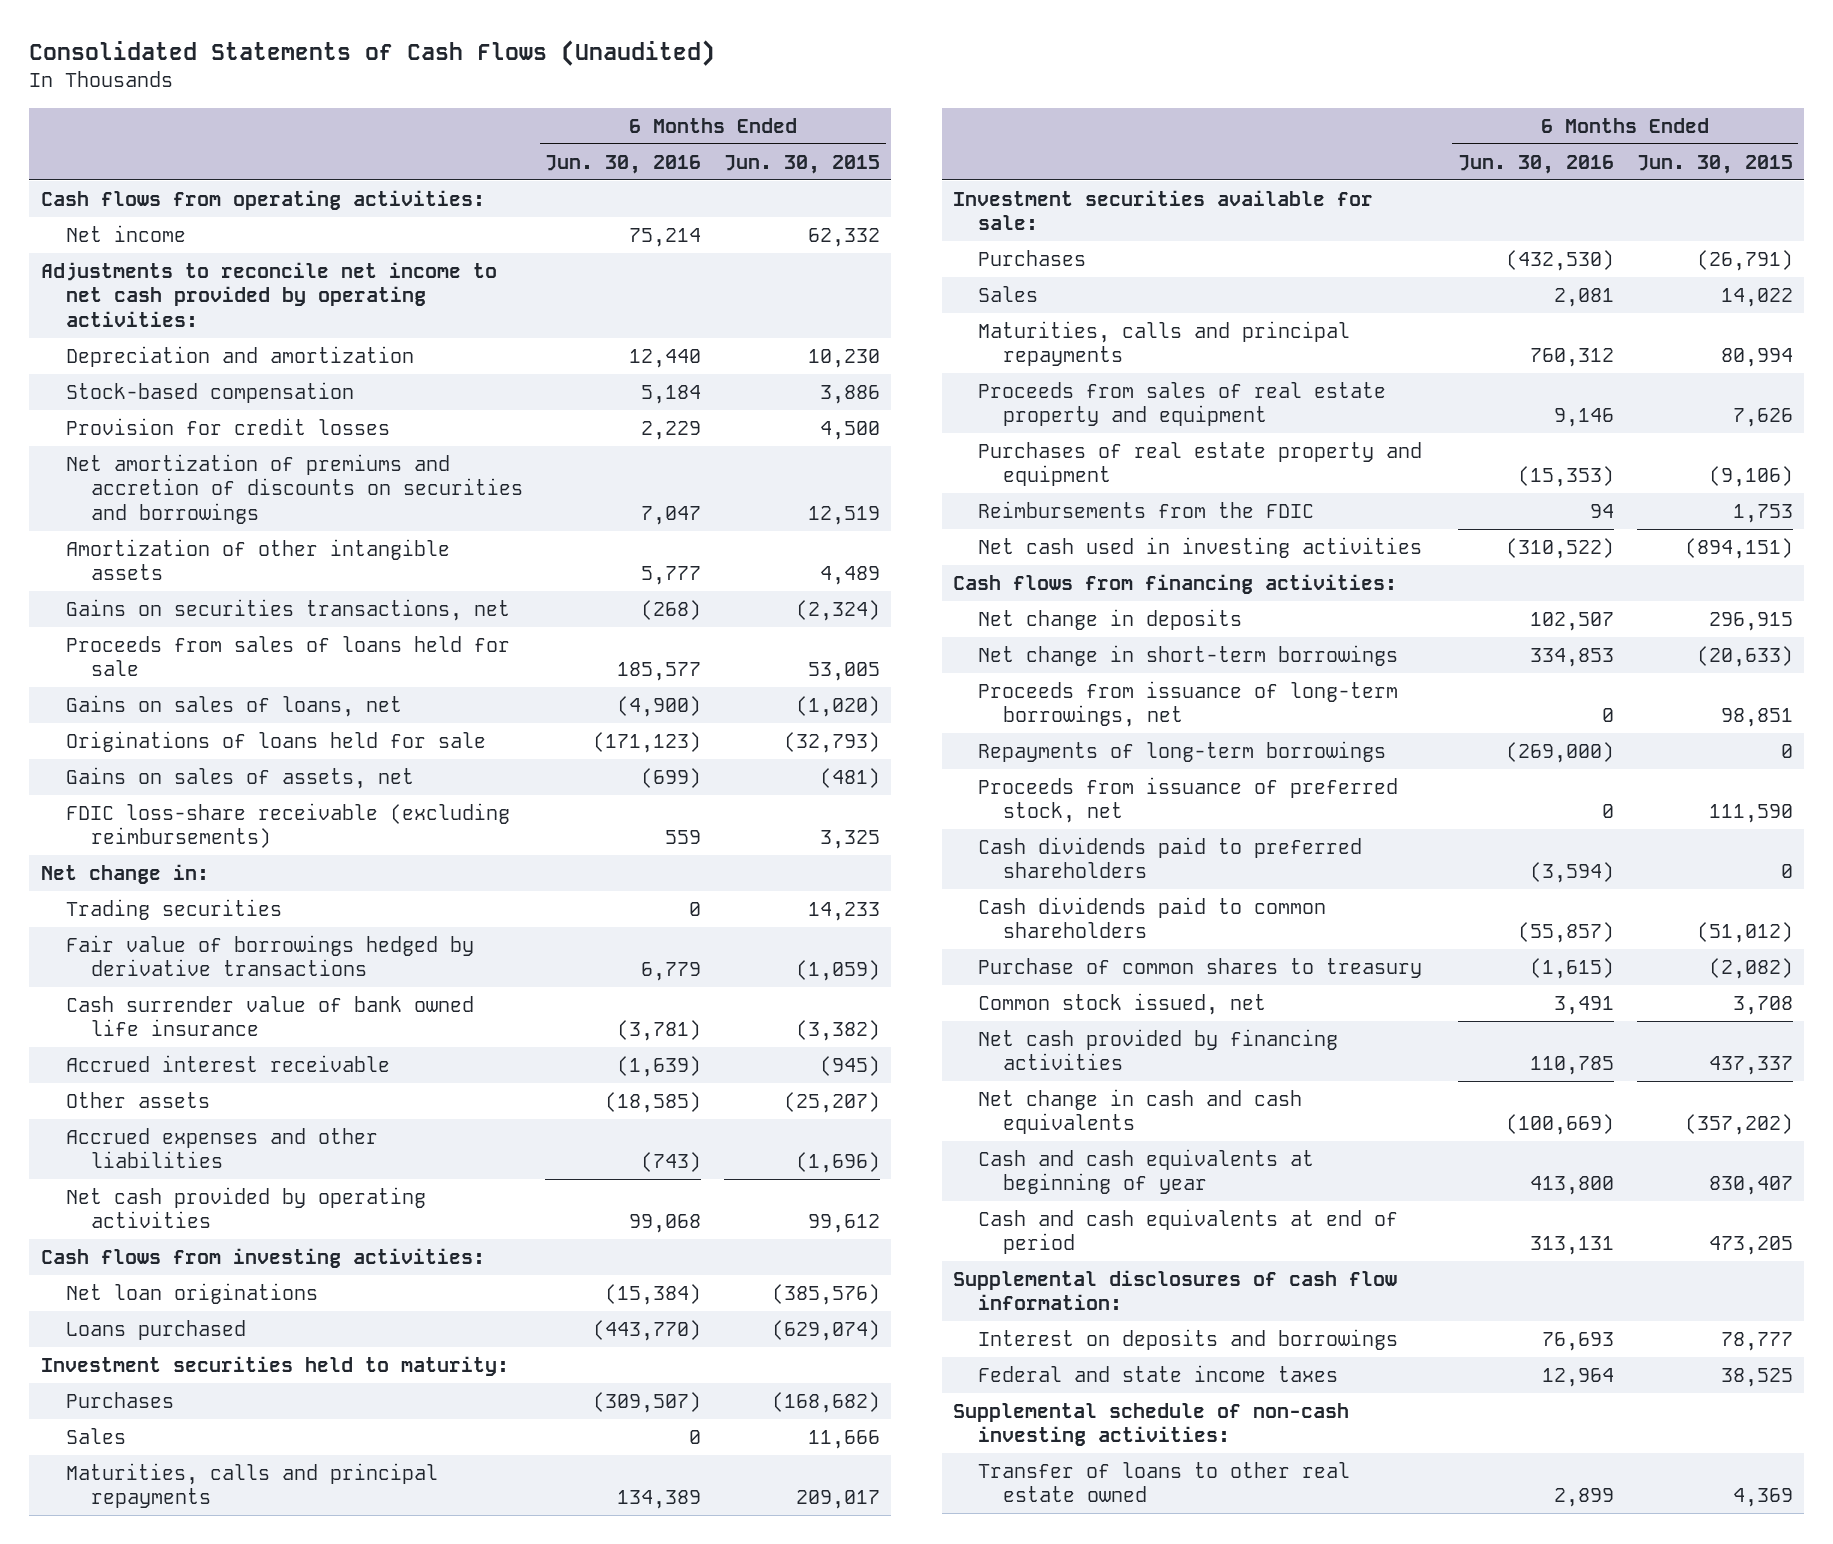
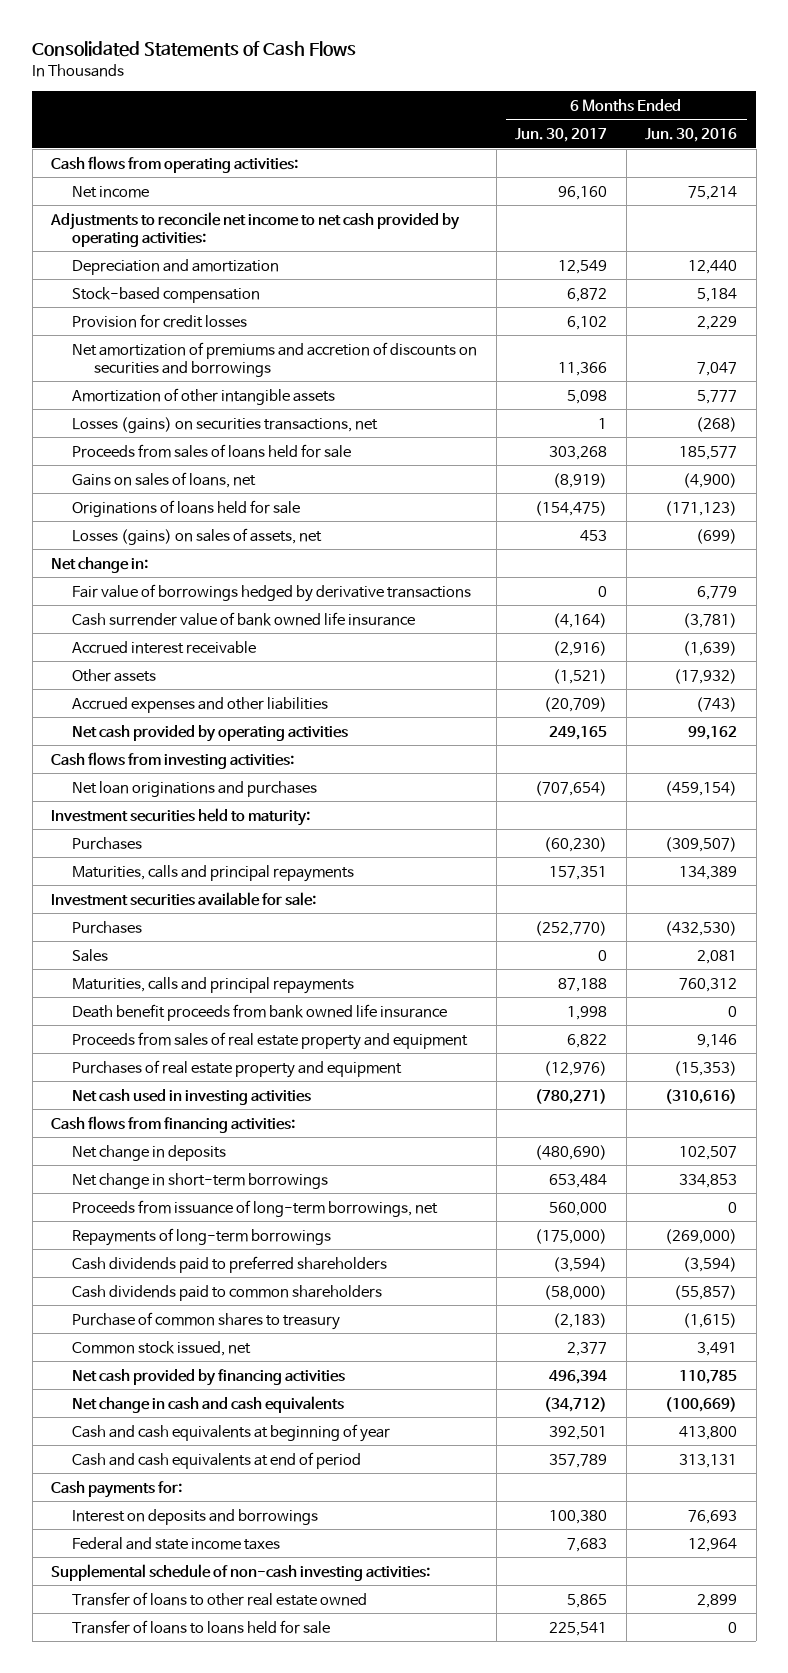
- Consolidated Statements of Cash Flows (Unaudited)
+ Consolidated Statements of Cash Flows
- | 6 Months Ended Jun. 30, 2016 | 6 Months Ended Jun. 30, 2015
+ | 6 Months Ended Jun. 30, 2017 | 6 Months Ended Jun. 30, 2016
- Gains on securities transactions, net | (268) | (2,324)
+ Losses (gains) on securities transactions, net | 1 | (268)
- Gains on sales of assets, net | (699) | (481)
- FDIC loss-share receivable (excluding reimbursements) | 559 | 3,325
+ Losses (gains) on sales of assets, net | 453 | (699)
- Trading securities | 0 | 14,233
- Other assets | (18,585) | (25,207)
+ Other assets | (1,521) | (17,932)
- Net cash provided by operating activities | 99,068 | 99,612
+ Net cash provided by operating activities | 249,165 | 99,162
- Net loan originations | (15,384) | (385,576)
- Loans purchased | (443,770) | (629,074)
+ Net loan originations and purchases | (707,654) | (459,154)
- Sales | 0 | 11,666
+ Death benefit proceeds from bank owned life insurance | 1,998 | 0
- Reimbursements from the FDIC | 94 | 1,753
- Net cash used in investing activities | (310,522) | (894,151)
+ Net cash used in investing activities | (780,271) | (310,616)
- Proceeds from issuance of preferred stock, net | 0 | 111,590
- Supplemental disclosures of cash flow information:
+ Cash payments for:
+ Transfer of loans to loans held for sale | 225,541 | 0

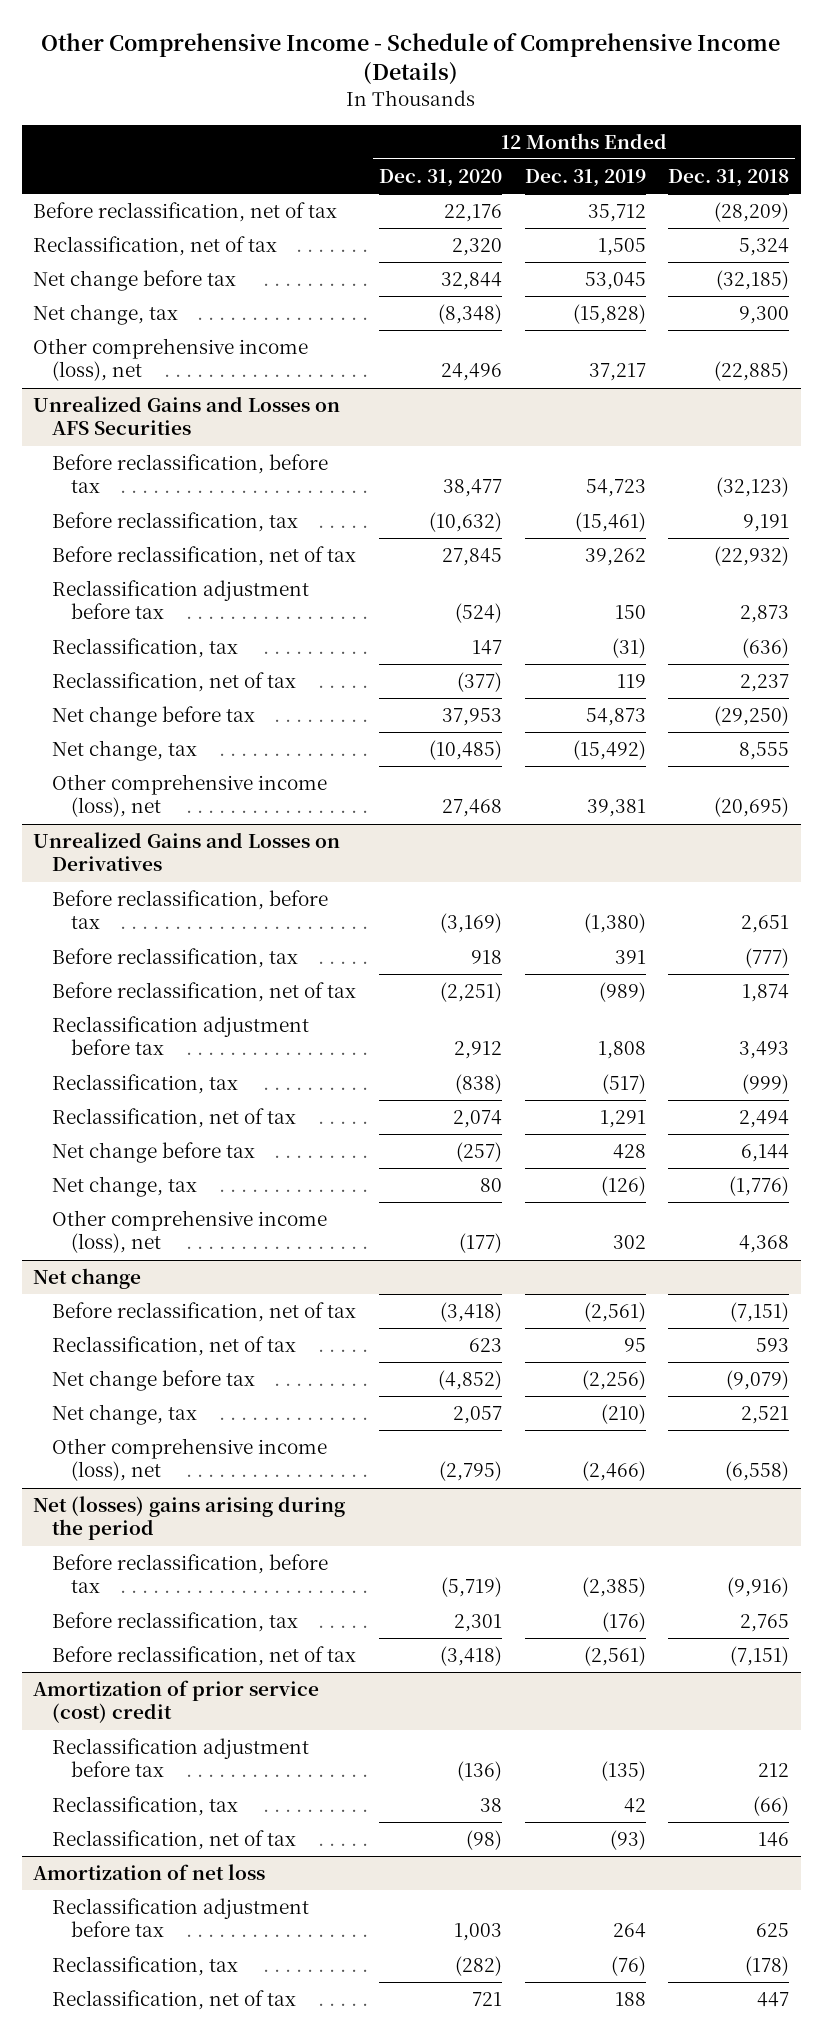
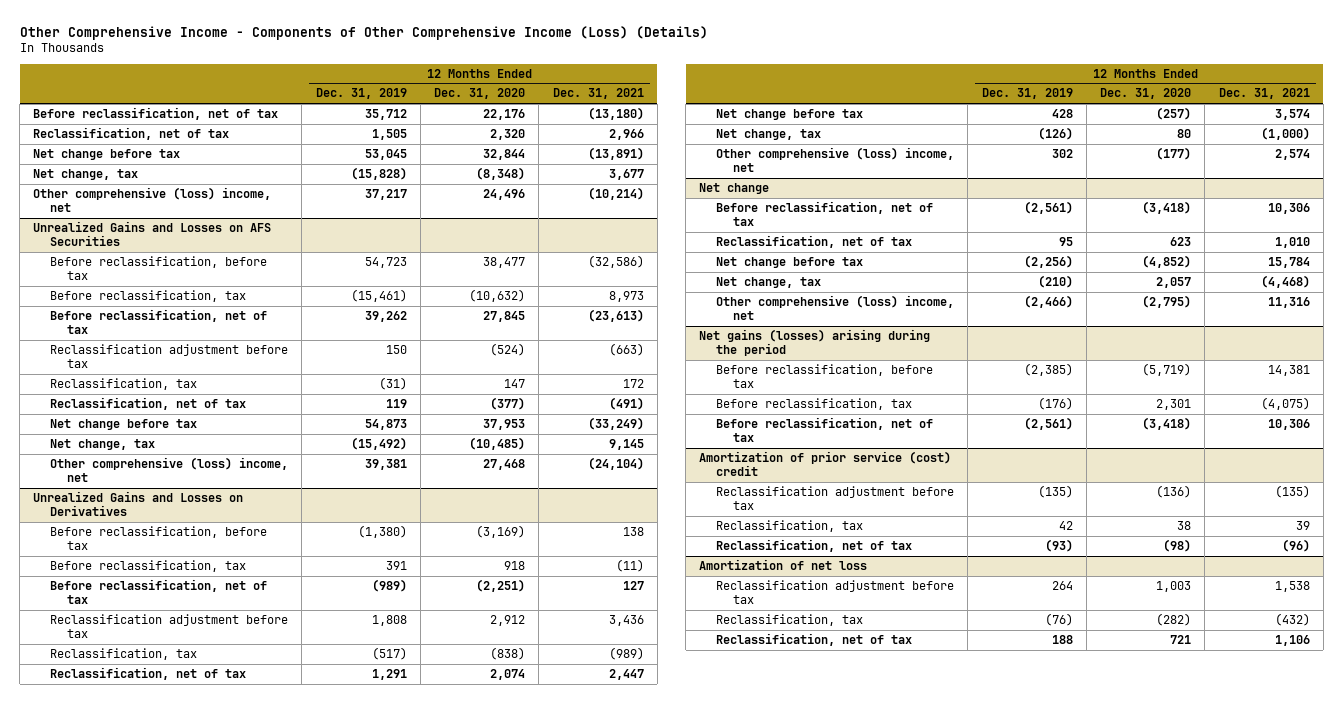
- Other Comprehensive Income - Schedule of Comprehensive Income (Details)
+ Other Comprehensive Income - Components of Other Comprehensive Income (Loss) (Details)
- | 12 Months Ended Dec. 31, 2020 | 12 Months Ended Dec. 31, 2019 | 12 Months Ended Dec. 31, 2018
+ | 12 Months Ended Dec. 31, 2019 | 12 Months Ended Dec. 31, 2020 | 12 Months Ended Dec. 31, 2021
- Other comprehensive income (loss), net | 24,496 | 37,217 | (22,885)
+ Other comprehensive (loss) income, net | 37,217 | 24,496 | (10,214)
@ Unrealized Gains and Losses on AFS Securities
- Other comprehensive income (loss), net | 27,468 | 39,381 | (20,695)
+ Other comprehensive (loss) income, net | 39,381 | 27,468 | (24,104)
@ Unrealized Gains and Losses on Derivatives
- Other comprehensive income (loss), net | (177) | 302 | 4,368
+ Other comprehensive (loss) income, net | 302 | (177) | 2,574
@ Net change
- Other comprehensive income (loss), net | (2,795) | (2,466) | (6,558)
- Net (losses) gains arising during the period
@ Net change
+ Other comprehensive (loss) income, net | (2,466) | (2,795) | 11,316
+ Net gains (losses) arising during the period

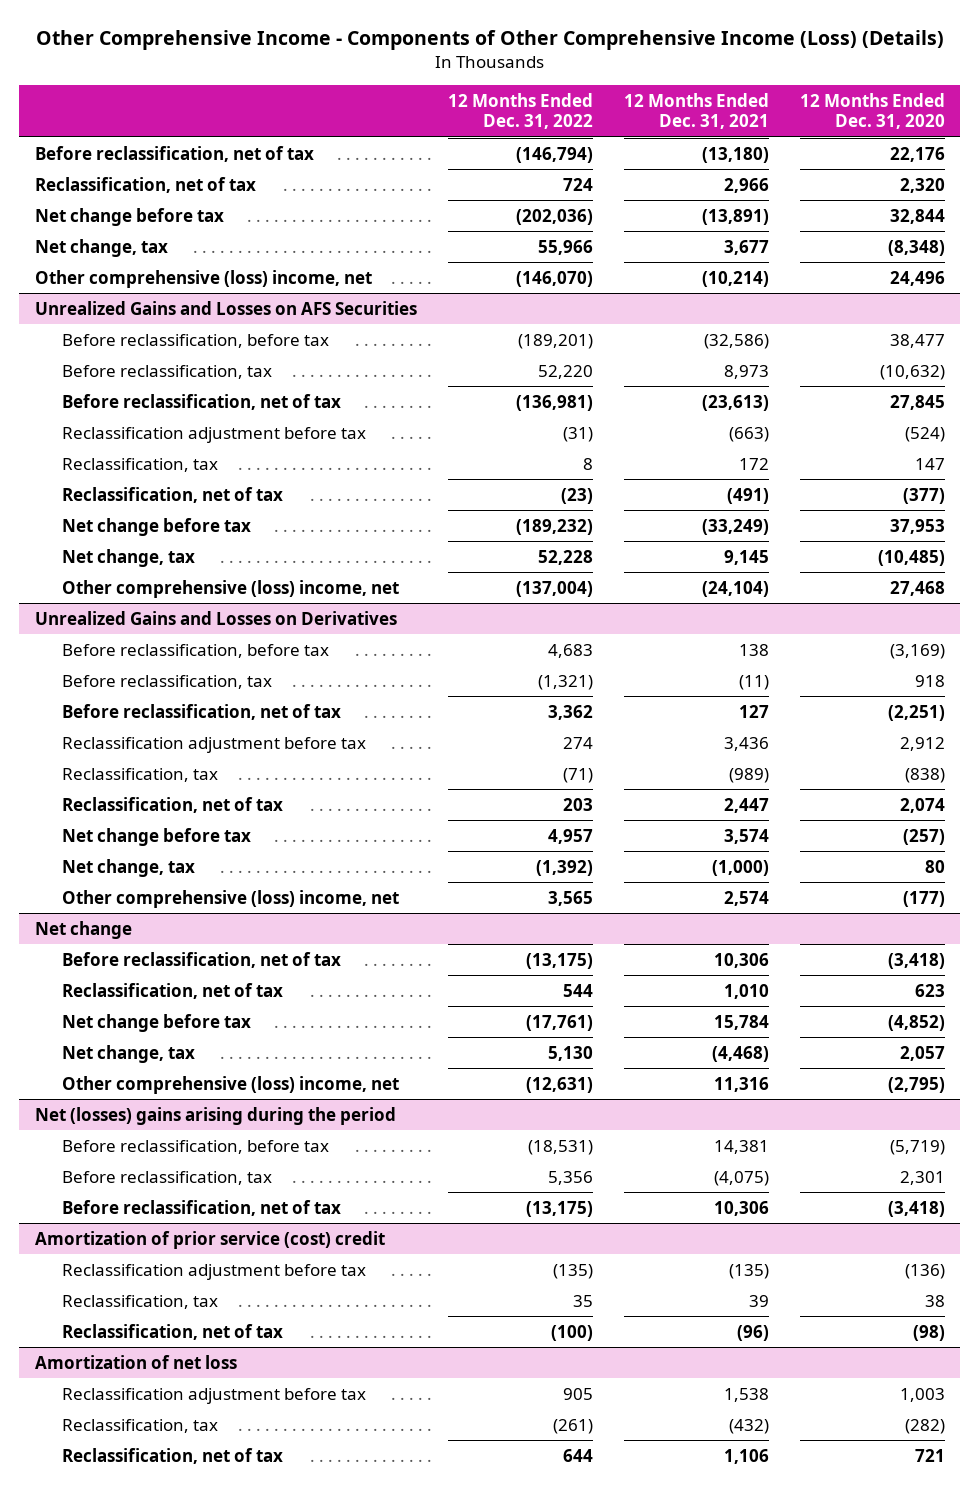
- | 12 Months Ended Dec. 31, 2019 | 12 Months Ended Dec. 31, 2020 | 12 Months Ended Dec. 31, 2021
+ | 12 Months Ended Dec. 31, 2022 | 12 Months Ended Dec. 31, 2021 | 12 Months Ended Dec. 31, 2020
- Net gains (losses) arising during the period
+ Net (losses) gains arising during the period

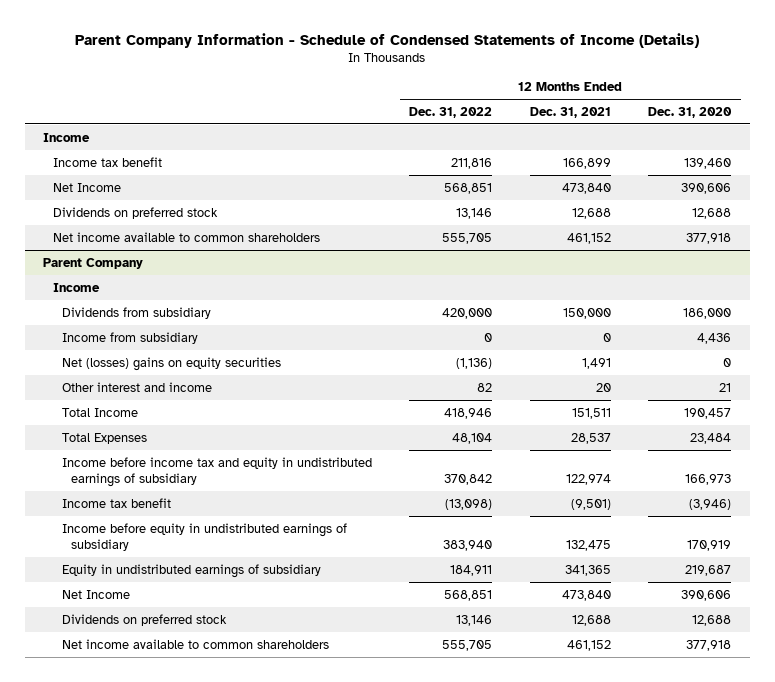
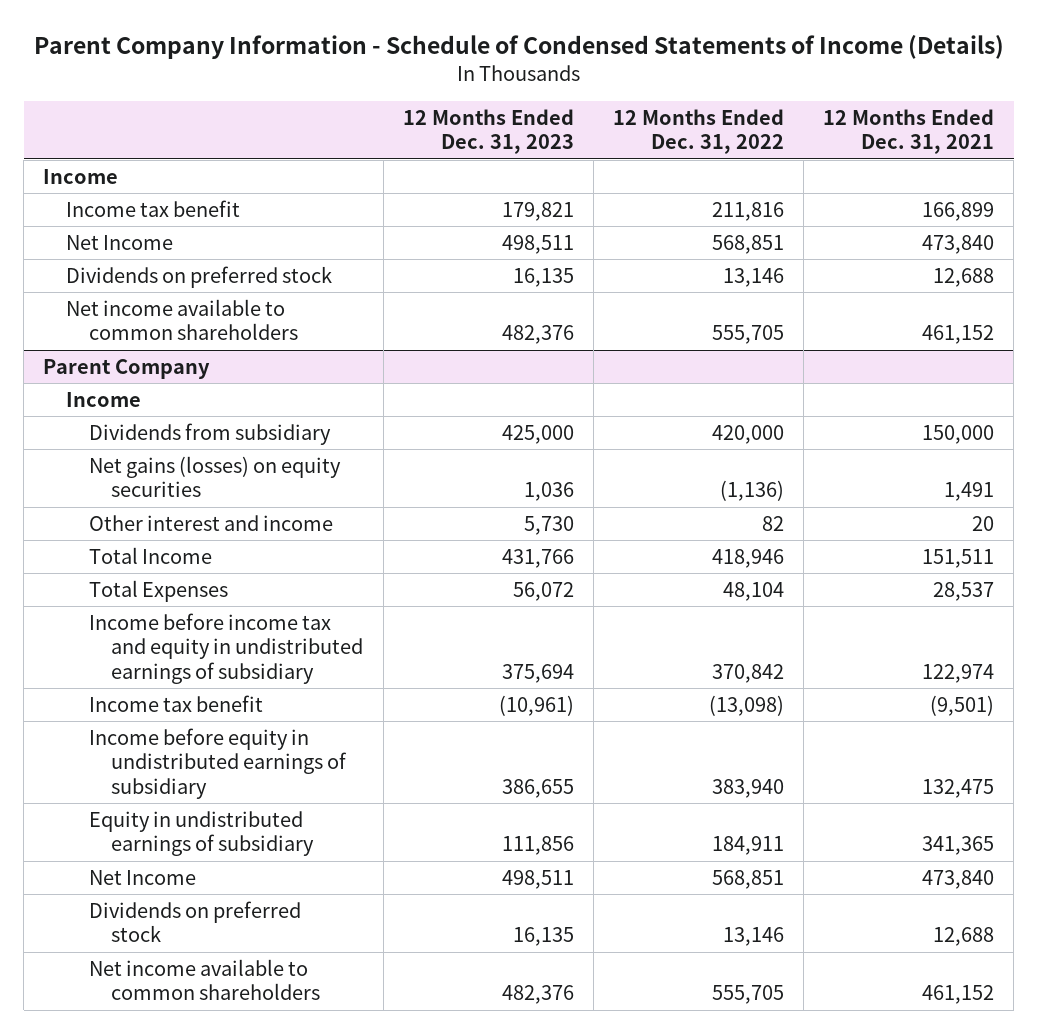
- | 12 Months Ended Dec. 31, 2022 | 12 Months Ended Dec. 31, 2021 | 12 Months Ended Dec. 31, 2020
+ | 12 Months Ended Dec. 31, 2023 | 12 Months Ended Dec. 31, 2022 | 12 Months Ended Dec. 31, 2021
@ Parent Company
- Income from subsidiary | 0 | 0 | 4,436
- Net (losses) gains on equity securities | (1,136) | 1,491 | 0
+ Net gains (losses) on equity securities | 1,036 | (1,136) | 1,491

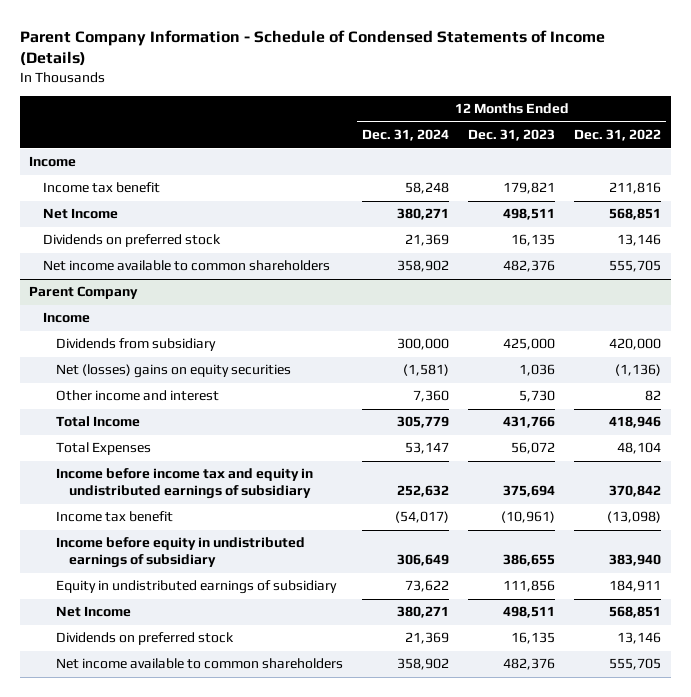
- | 12 Months Ended Dec. 31, 2023 | 12 Months Ended Dec. 31, 2022 | 12 Months Ended Dec. 31, 2021
+ | 12 Months Ended Dec. 31, 2024 | 12 Months Ended Dec. 31, 2023 | 12 Months Ended Dec. 31, 2022
@ Parent Company
- Net gains (losses) on equity securities | 1,036 | (1,136) | 1,491
- Other interest and income | 5,730 | 82 | 20
+ Net (losses) gains on equity securities | (1,581) | 1,036 | (1,136)
+ Other income and interest | 7,360 | 5,730 | 82

